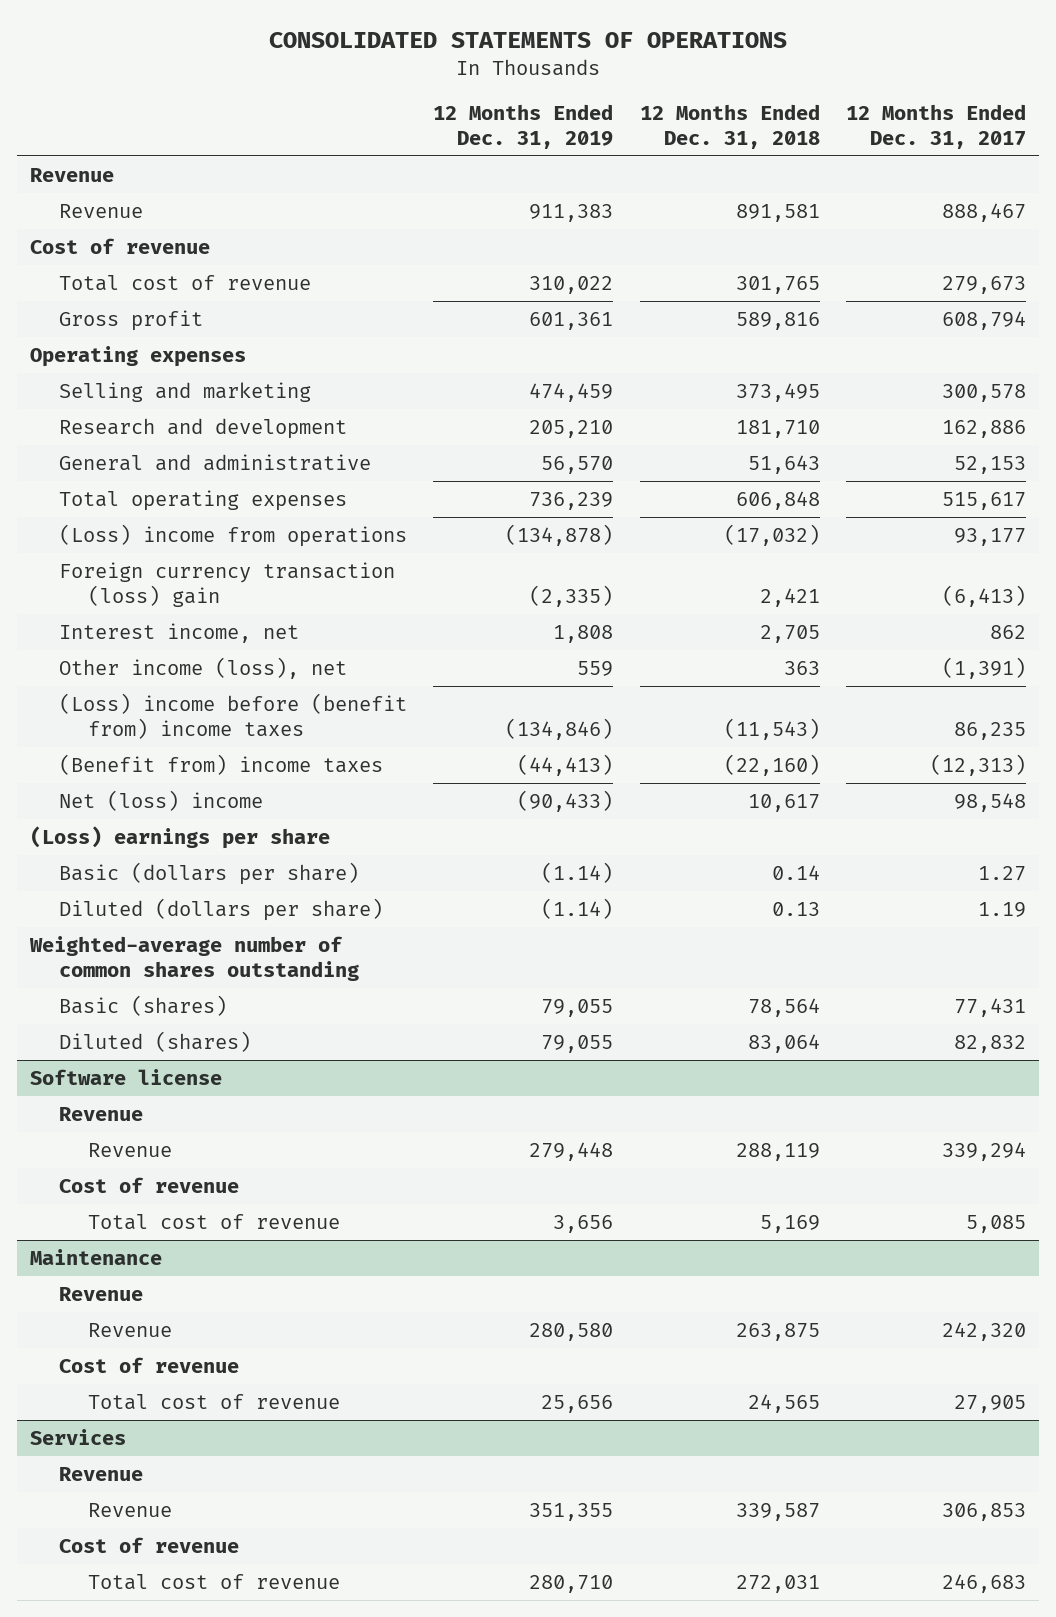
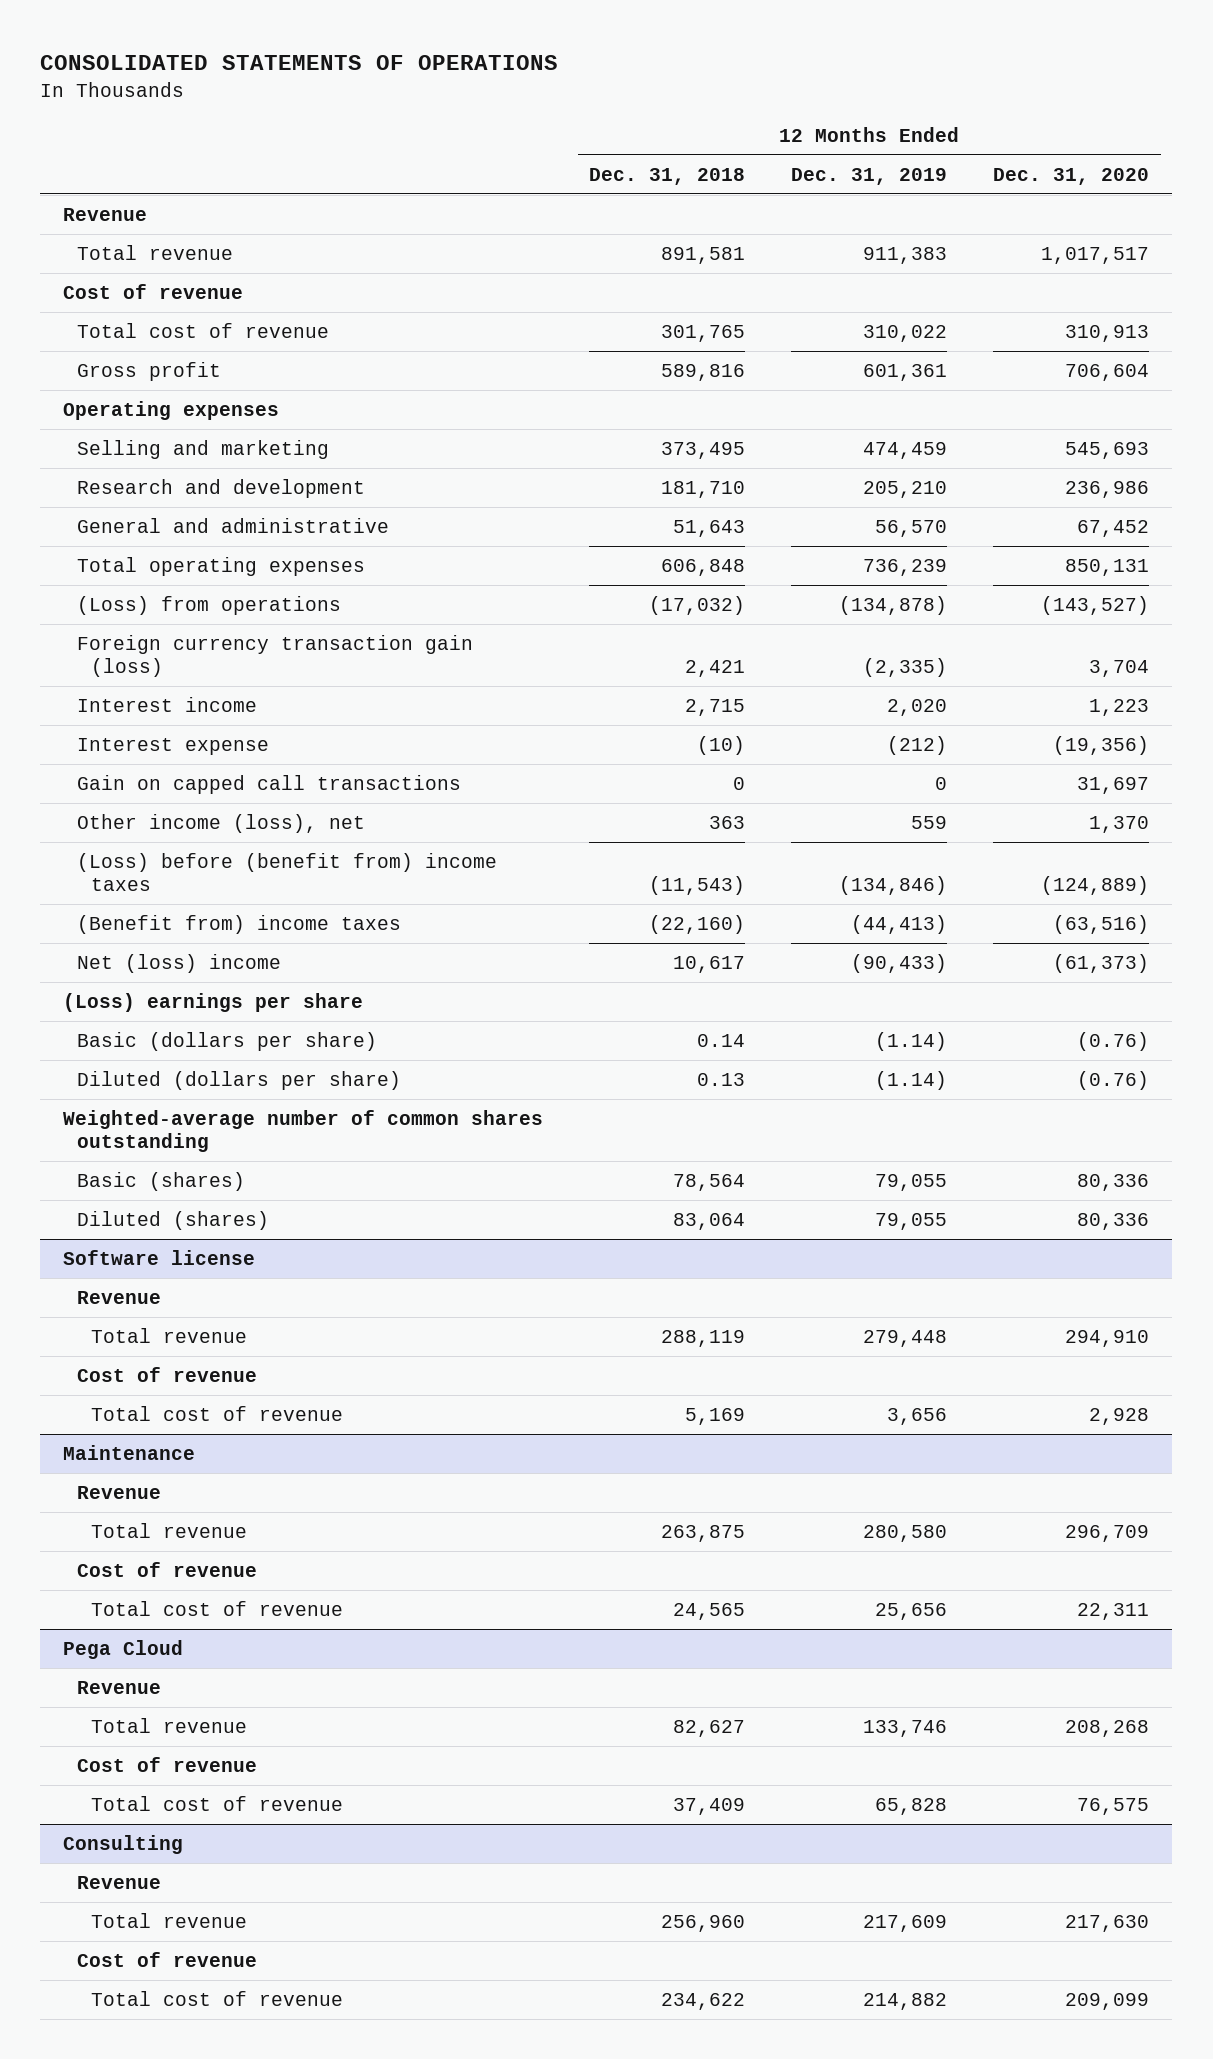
- | 12 Months Ended Dec. 31, 2019 | 12 Months Ended Dec. 31, 2018 | 12 Months Ended Dec. 31, 2017
+ | 12 Months Ended Dec. 31, 2018 | 12 Months Ended Dec. 31, 2019 | 12 Months Ended Dec. 31, 2020
- Revenue | 911,383 | 891,581 | 888,467
+ Total revenue | 891,581 | 911,383 | 1,017,517
- (Loss) income from operations | (134,878) | (17,032) | 93,177
- Foreign currency transaction (loss) gain | (2,335) | 2,421 | (6,413)
- Interest income, net | 1,808 | 2,705 | 862
+ (Loss) from operations | (17,032) | (134,878) | (143,527)
+ Foreign currency transaction gain (loss) | 2,421 | (2,335) | 3,704
+ Interest income | 2,715 | 2,020 | 1,223
+ Interest expense | (10) | (212) | (19,356)
+ Gain on capped call transactions | 0 | 0 | 31,697
- (Loss) income before (benefit from) income taxes | (134,846) | (11,543) | 86,235
+ (Loss) before (benefit from) income taxes | (11,543) | (134,846) | (124,889)
@ Software license
- Revenue | 279,448 | 288,119 | 339,294
+ Total revenue | 288,119 | 279,448 | 294,910
@ Maintenance
- Revenue | 280,580 | 263,875 | 242,320
+ Total revenue | 263,875 | 280,580 | 296,709
- Services
+ Pega Cloud
- Revenue | 351,355 | 339,587 | 306,853
+ Total revenue | 82,627 | 133,746 | 208,268
- Total cost of revenue | 280,710 | 272,031 | 246,683
+ Total cost of revenue | 37,409 | 65,828 | 76,575
+ Consulting
+ Revenue
+ Total revenue | 256,960 | 217,609 | 217,630
+ Cost of revenue
+ Total cost of revenue | 234,622 | 214,882 | 209,099

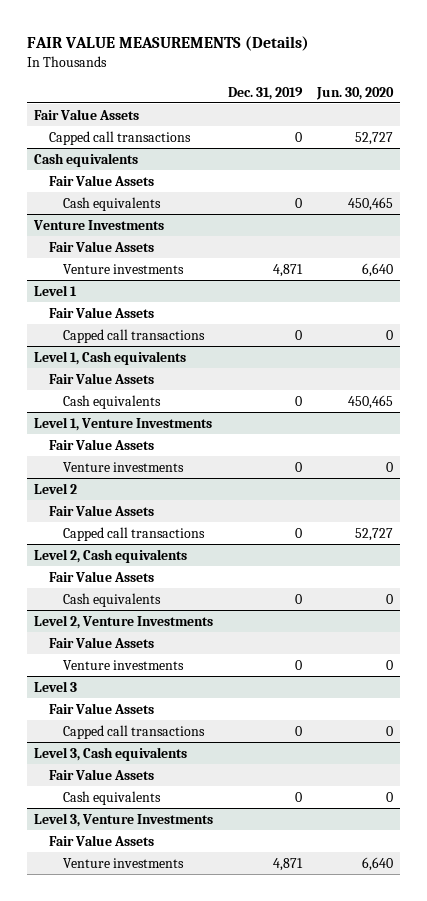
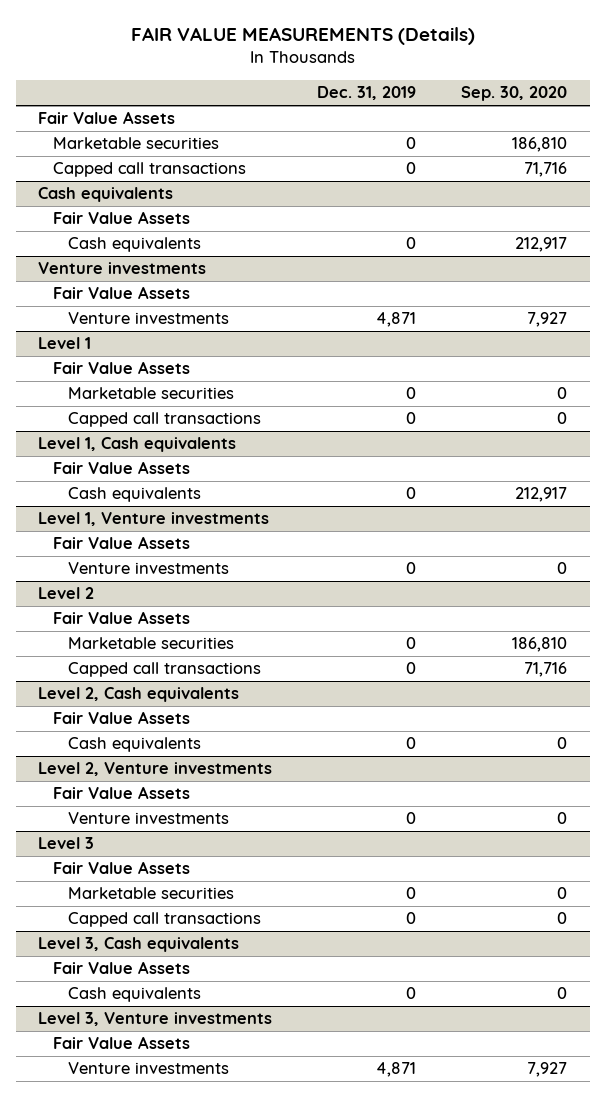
- | Dec. 31, 2019 | Jun. 30, 2020
+ | Dec. 31, 2019 | Sep. 30, 2020
+ Marketable securities | 0 | 186,810
- Venture Investments
+ Venture investments
@ Level 1
+ Marketable securities | 0 | 0
- Level 1, Venture Investments
+ Level 1, Venture investments
@ Level 2
+ Marketable securities | 0 | 186,810
- Level 2, Venture Investments
+ Level 2, Venture investments
@ Level 3
+ Marketable securities | 0 | 0
- Level 3, Venture Investments
+ Level 3, Venture investments

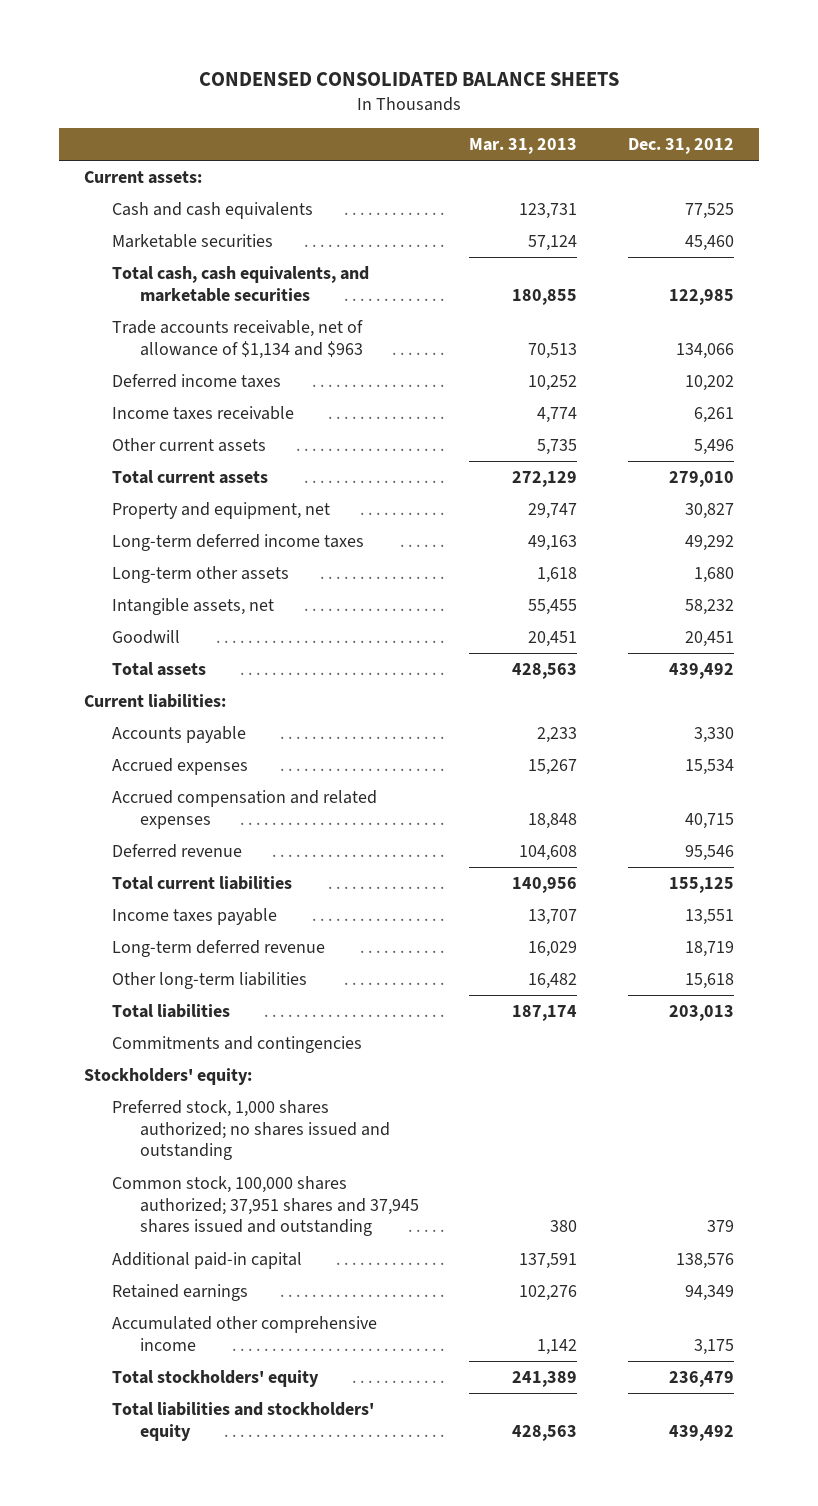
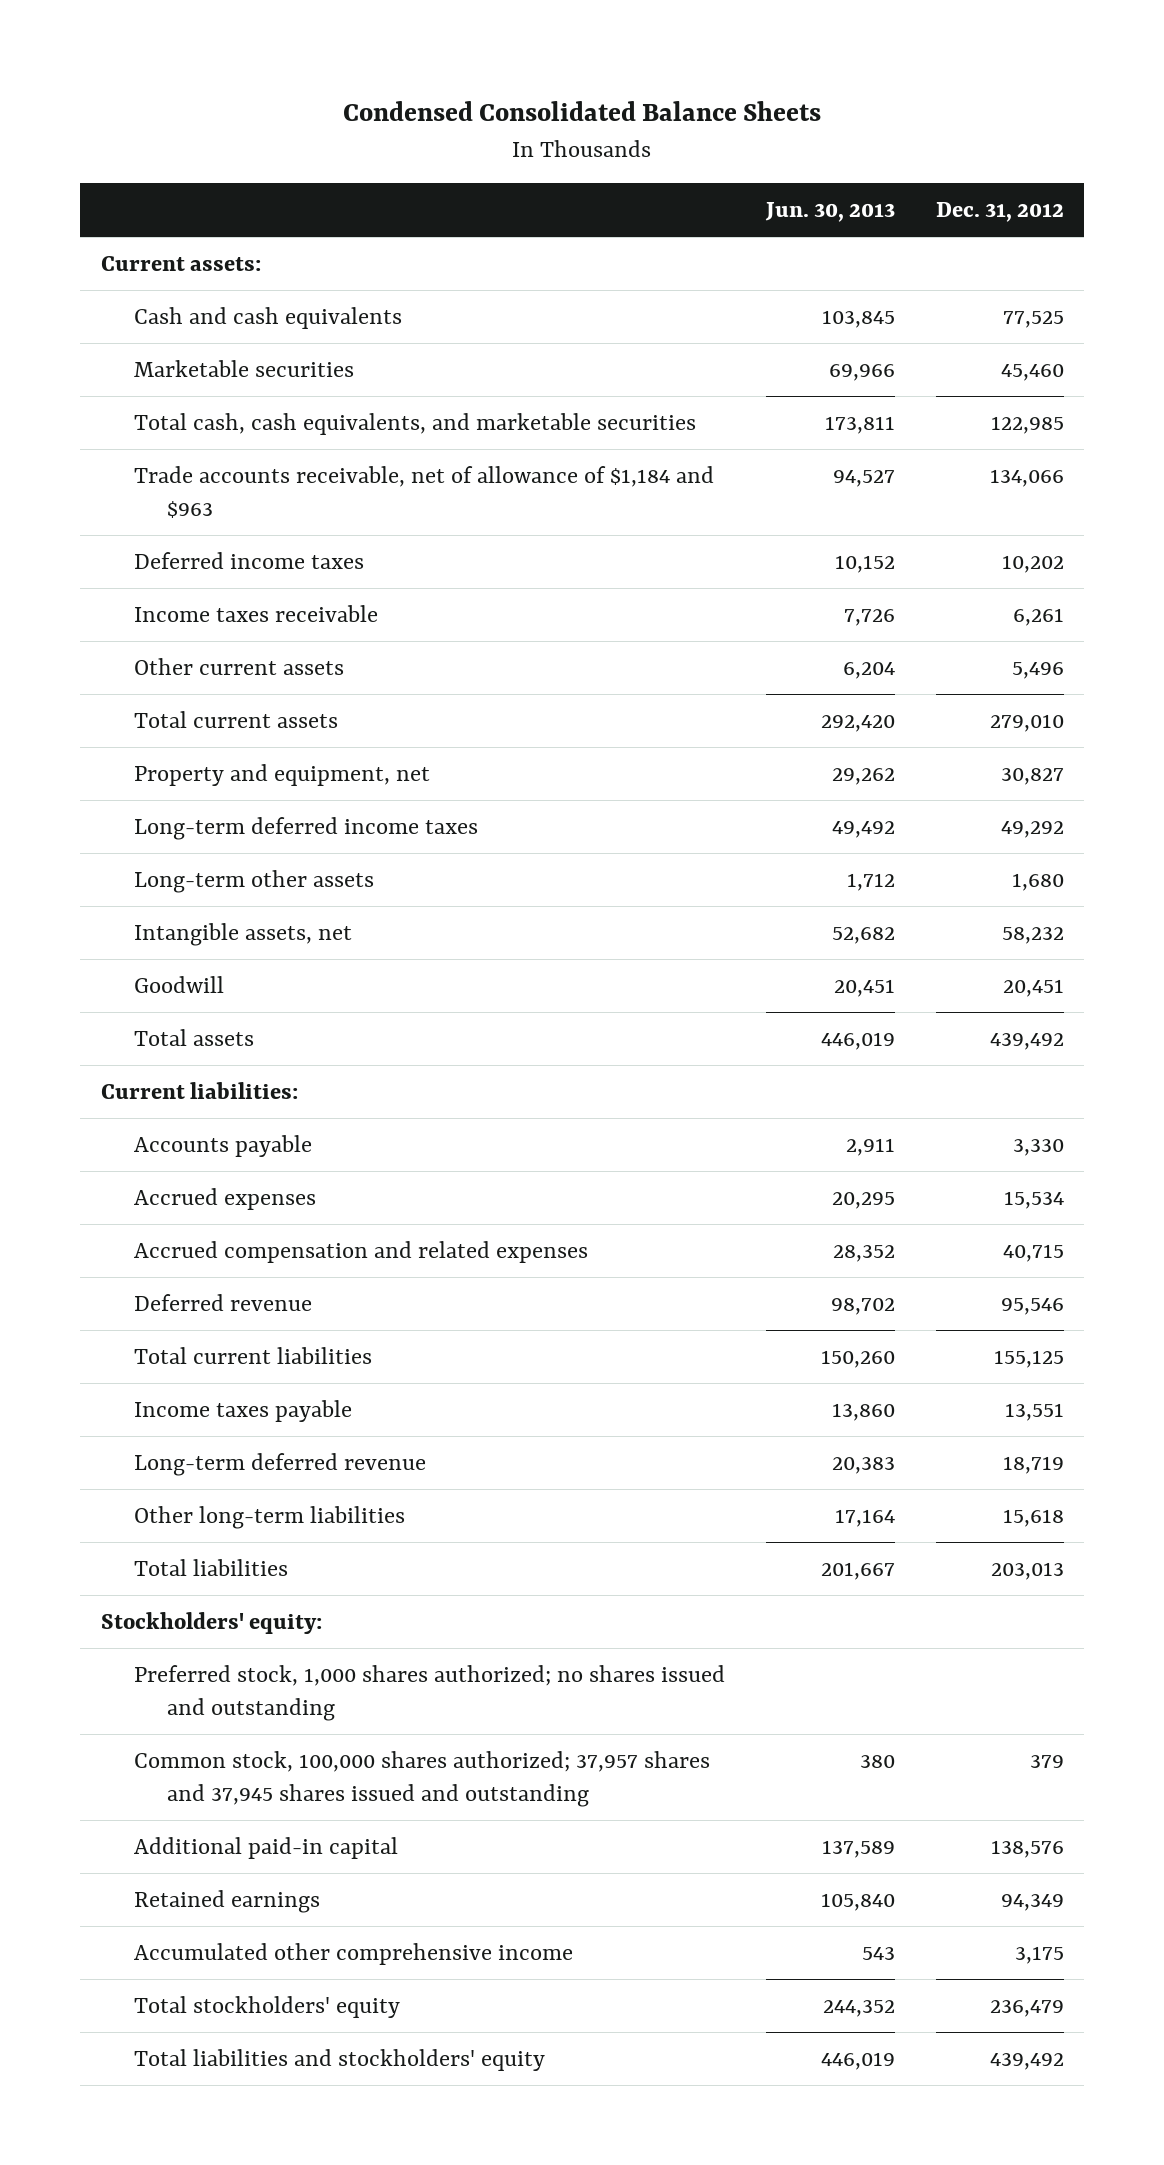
- CONDENSED CONSOLIDATED BALANCE SHEETS
+ Condensed Consolidated Balance Sheets
- | Mar. 31, 2013 | Dec. 31, 2012
+ | Jun. 30, 2013 | Dec. 31, 2012
- Trade accounts receivable, net of allowance of $1,134 and $963 | 70,513 | 134,066
+ Trade accounts receivable, net of allowance of $1,184 and $963 | 94,527 | 134,066
- Commitments and contingencies
- Common stock, 100,000 shares authorized; 37,951 shares and 37,945 shares issued and outstanding | 380 | 379
+ Common stock, 100,000 shares authorized; 37,957 shares and 37,945 shares issued and outstanding | 380 | 379

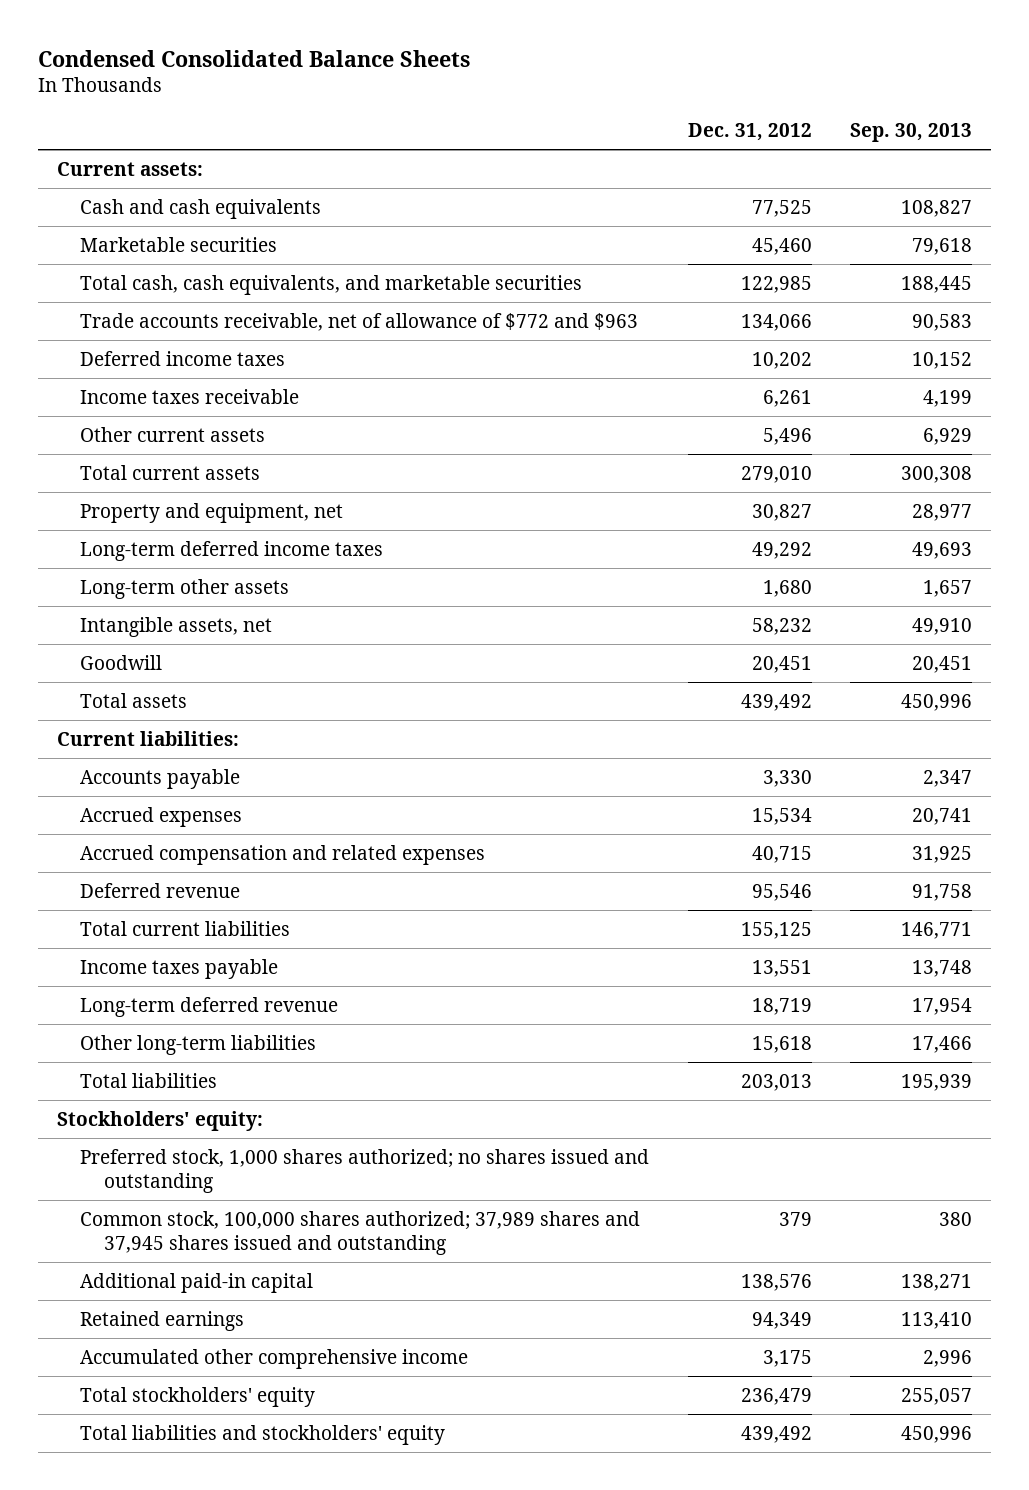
- | Jun. 30, 2013 | Dec. 31, 2012
+ | Dec. 31, 2012 | Sep. 30, 2013
- Trade accounts receivable, net of allowance of $1,184 and $963 | 94,527 | 134,066
+ Trade accounts receivable, net of allowance of $772 and $963 | 134,066 | 90,583
- Common stock, 100,000 shares authorized; 37,957 shares and 37,945 shares issued and outstanding | 380 | 379
+ Common stock, 100,000 shares authorized; 37,989 shares and 37,945 shares issued and outstanding | 379 | 380

